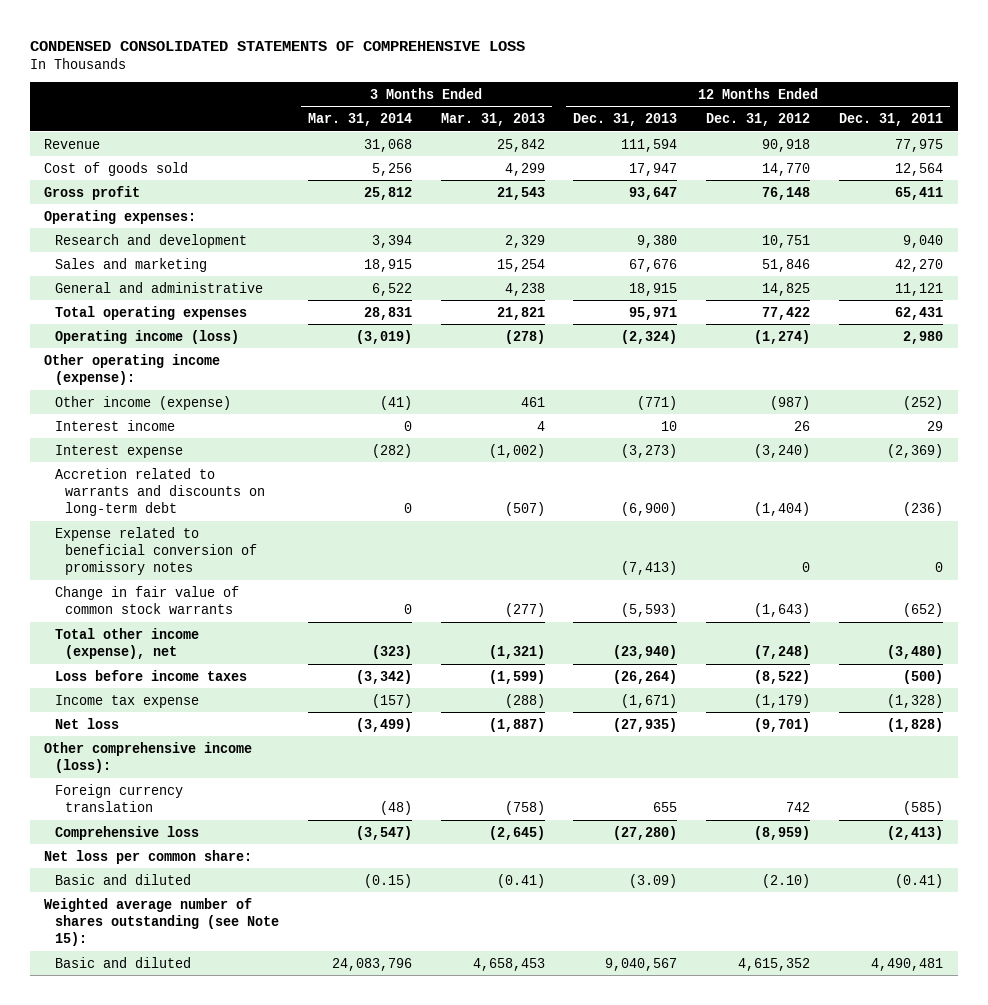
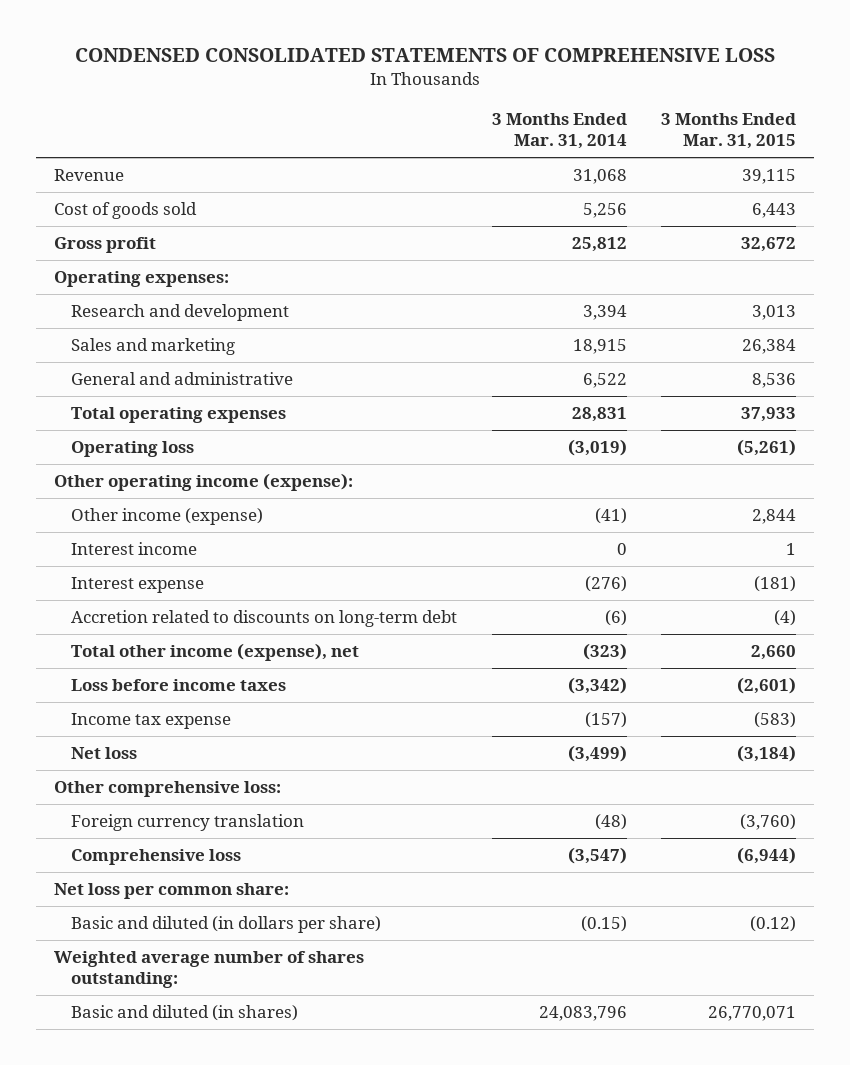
- | 3 Months Ended Mar. 31, 2014 | 3 Months Ended Mar. 31, 2013 | 12 Months Ended Dec. 31, 2013 | 12 Months Ended Dec. 31, 2012 | 12 Months Ended Dec. 31, 2011
+ | 3 Months Ended Mar. 31, 2014 | 3 Months Ended Mar. 31, 2015
- Operating income (loss) | (3,019) | (278) | (2,324) | (1,274) | 2,980
+ Operating loss | (3,019) | (5,261)
- Interest expense | (282) | (1,002) | (3,273) | (3,240) | (2,369)
- Accretion related to warrants and discounts on long-term debt | 0 | (507) | (6,900) | (1,404) | (236)
- Expense related to beneficial conversion of promissory notes | | | (7,413) | 0 | 0
- Change in fair value of common stock warrants | 0 | (277) | (5,593) | (1,643) | (652)
+ Interest expense | (276) | (181)
+ Accretion related to discounts on long-term debt | (6) | (4)
- Other comprehensive income (loss):
+ Other comprehensive loss:
- Basic and diluted | (0.15) | (0.41) | (3.09) | (2.10) | (0.41)
- Weighted average number of shares outstanding (see Note 15):
- Basic and diluted | 24,083,796 | 4,658,453 | 9,040,567 | 4,615,352 | 4,490,481
+ Basic and diluted (in dollars per share) | (0.15) | (0.12)
+ Weighted average number of shares outstanding:
+ Basic and diluted (in shares) | 24,083,796 | 26,770,071

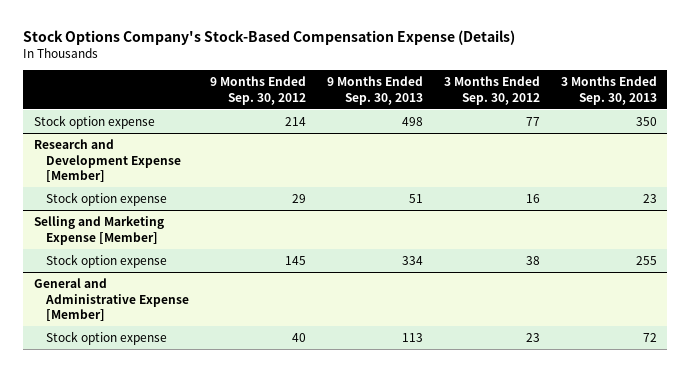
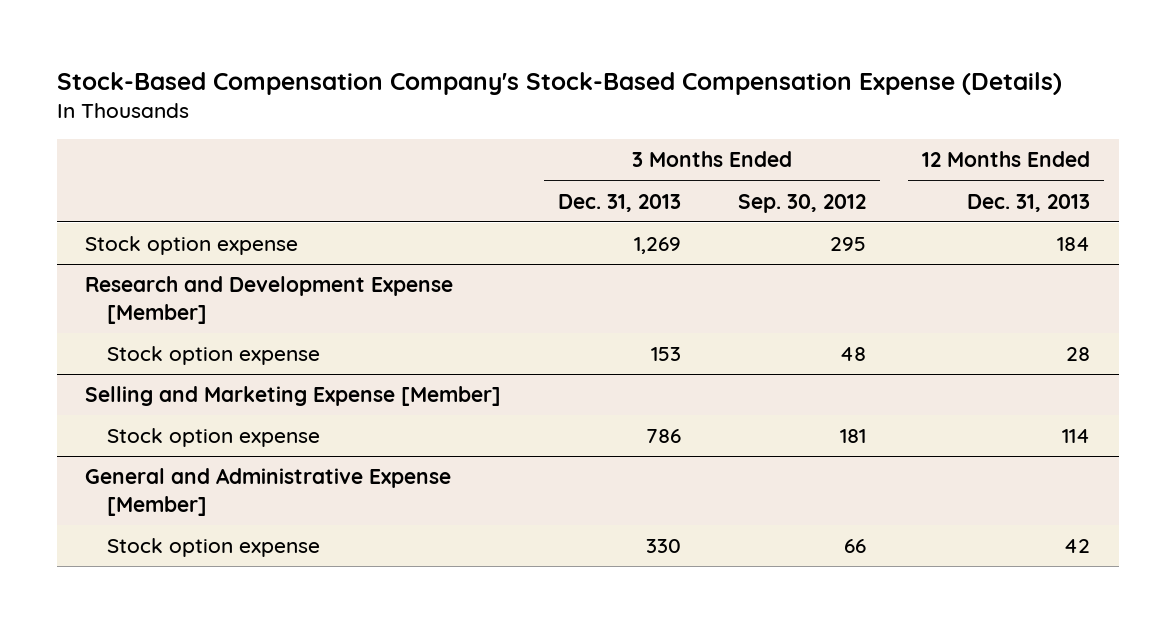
- Stock Options Company's Stock-Based Compensation Expense (Details)
+ Stock-Based Compensation Company's Stock-Based Compensation Expense (Details)
- | 9 Months Ended Sep. 30, 2012 | 9 Months Ended Sep. 30, 2013 | 3 Months Ended Sep. 30, 2012 | 3 Months Ended Sep. 30, 2013
+ | 3 Months Ended Dec. 31, 2013 | 3 Months Ended Sep. 30, 2012 | 12 Months Ended Dec. 31, 2013
- Stock option expense | 214 | 498 | 77 | 350
+ Stock option expense | 1,269 | 295 | 184
@ Research and Development Expense [Member]
- Stock option expense | 29 | 51 | 16 | 23
+ Stock option expense | 153 | 48 | 28
@ Selling and Marketing Expense [Member]
- Stock option expense | 145 | 334 | 38 | 255
+ Stock option expense | 786 | 181 | 114
@ General and Administrative Expense [Member]
- Stock option expense | 40 | 113 | 23 | 72
+ Stock option expense | 330 | 66 | 42

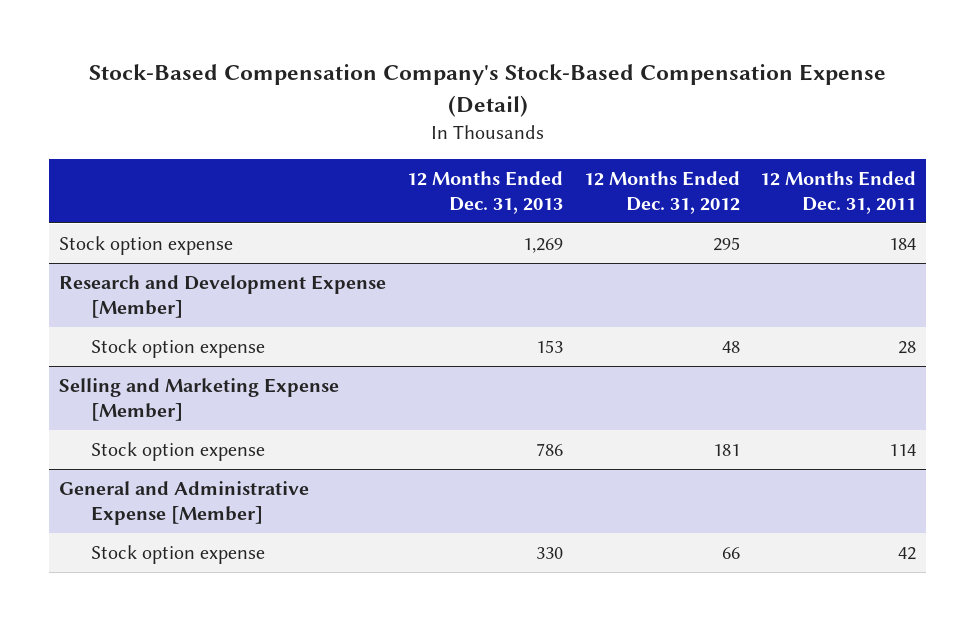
- Stock-Based Compensation Company's Stock-Based Compensation Expense (Details)
+ Stock-Based Compensation Company's Stock-Based Compensation Expense (Detail)
- | 3 Months Ended Dec. 31, 2013 | 3 Months Ended Sep. 30, 2012 | 12 Months Ended Dec. 31, 2013
+ | 12 Months Ended Dec. 31, 2013 | 12 Months Ended Dec. 31, 2012 | 12 Months Ended Dec. 31, 2011
- Stock option expense | 1,269 | 295 | 184
+ Stock option expense | 1,269 | 295 | 184
@ Research and Development Expense [Member]
- Stock option expense | 153 | 48 | 28
+ Stock option expense | 153 | 48 | 28
@ Selling and Marketing Expense [Member]
- Stock option expense | 786 | 181 | 114
+ Stock option expense | 786 | 181 | 114
@ General and Administrative Expense [Member]
- Stock option expense | 330 | 66 | 42
+ Stock option expense | 330 | 66 | 42

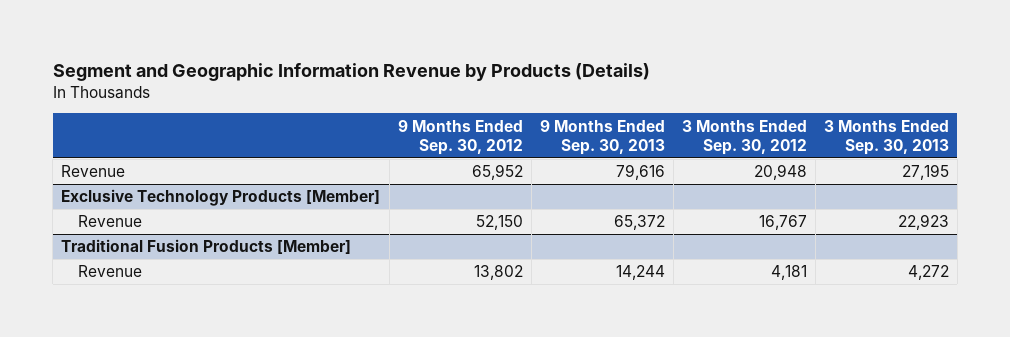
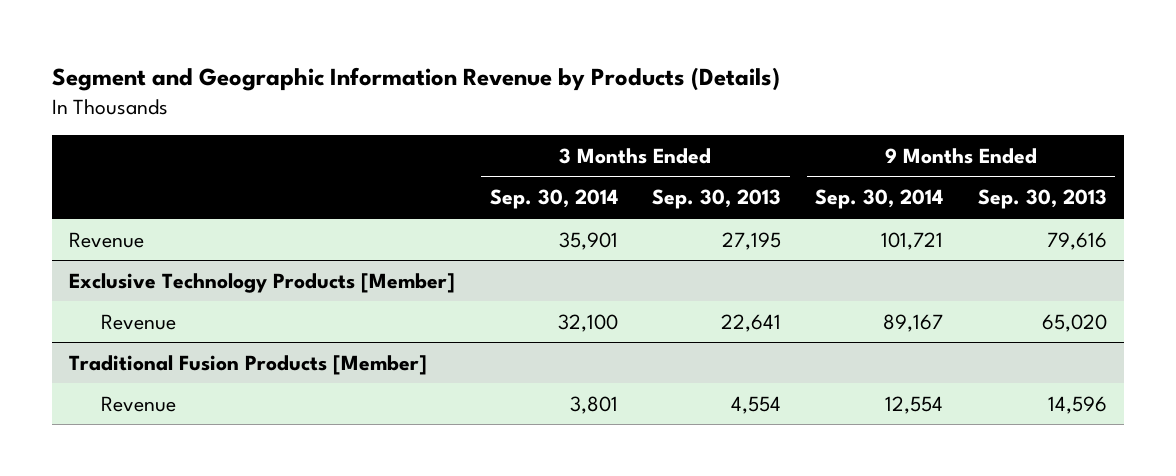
- | 9 Months Ended Sep. 30, 2012 | 9 Months Ended Sep. 30, 2013 | 3 Months Ended Sep. 30, 2012 | 3 Months Ended Sep. 30, 2013
+ | 3 Months Ended Sep. 30, 2014 | 3 Months Ended Sep. 30, 2013 | 9 Months Ended Sep. 30, 2014 | 9 Months Ended Sep. 30, 2013
@ Exclusive Technology Products [Member]
- Revenue | 52,150 | 65,372 | 16,767 | 22,923
+ Revenue | 32,100 | 22,641 | 89,167 | 65,020
@ Traditional Fusion Products [Member]
- Revenue | 13,802 | 14,244 | 4,181 | 4,272
+ Revenue | 3,801 | 4,554 | 12,554 | 14,596

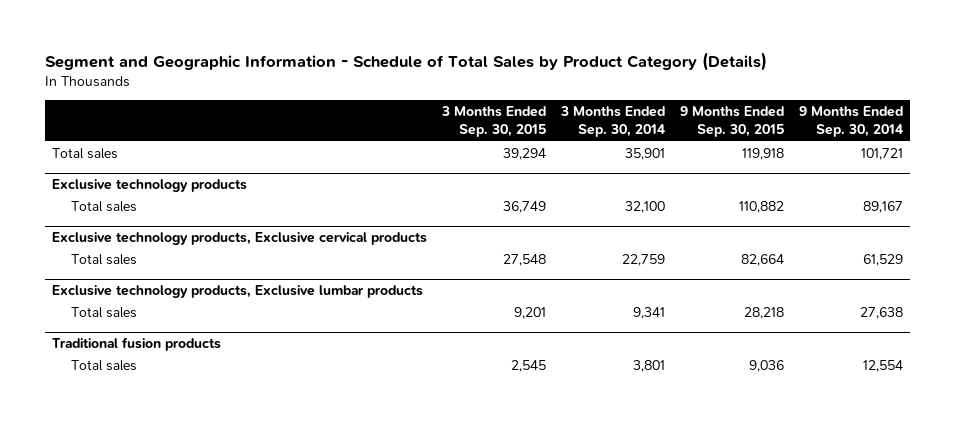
- Segment and Geographic Information Revenue by Products (Details)
+ Segment and Geographic Information - Schedule of Total Sales by Product Category (Details)
- | 3 Months Ended Sep. 30, 2014 | 3 Months Ended Sep. 30, 2013 | 9 Months Ended Sep. 30, 2014 | 9 Months Ended Sep. 30, 2013
+ | 3 Months Ended Sep. 30, 2015 | 3 Months Ended Sep. 30, 2014 | 9 Months Ended Sep. 30, 2015 | 9 Months Ended Sep. 30, 2014
- Revenue | 35,901 | 27,195 | 101,721 | 79,616
- Exclusive Technology Products [Member]
- Revenue | 32,100 | 22,641 | 89,167 | 65,020
- Traditional Fusion Products [Member]
- Revenue | 3,801 | 4,554 | 12,554 | 14,596
+ Total sales | 39,294 | 35,901 | 119,918 | 101,721
+ Exclusive technology products
+ Total sales | 36,749 | 32,100 | 110,882 | 89,167
+ Exclusive technology products, Exclusive cervical products
+ Total sales | 27,548 | 22,759 | 82,664 | 61,529
+ Exclusive technology products, Exclusive lumbar products
+ Total sales | 9,201 | 9,341 | 28,218 | 27,638
+ Traditional fusion products
+ Total sales | 2,545 | 3,801 | 9,036 | 12,554

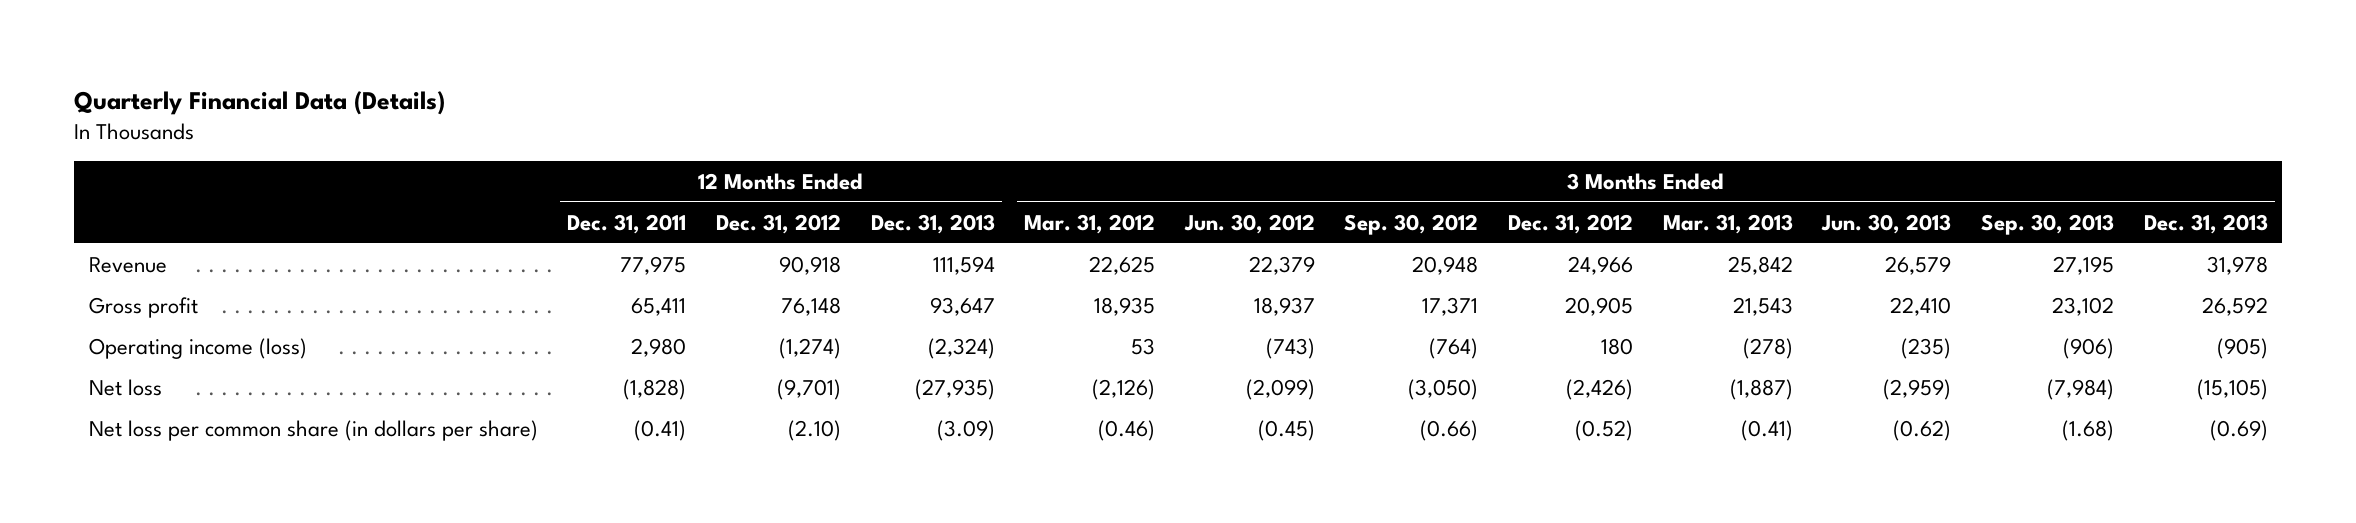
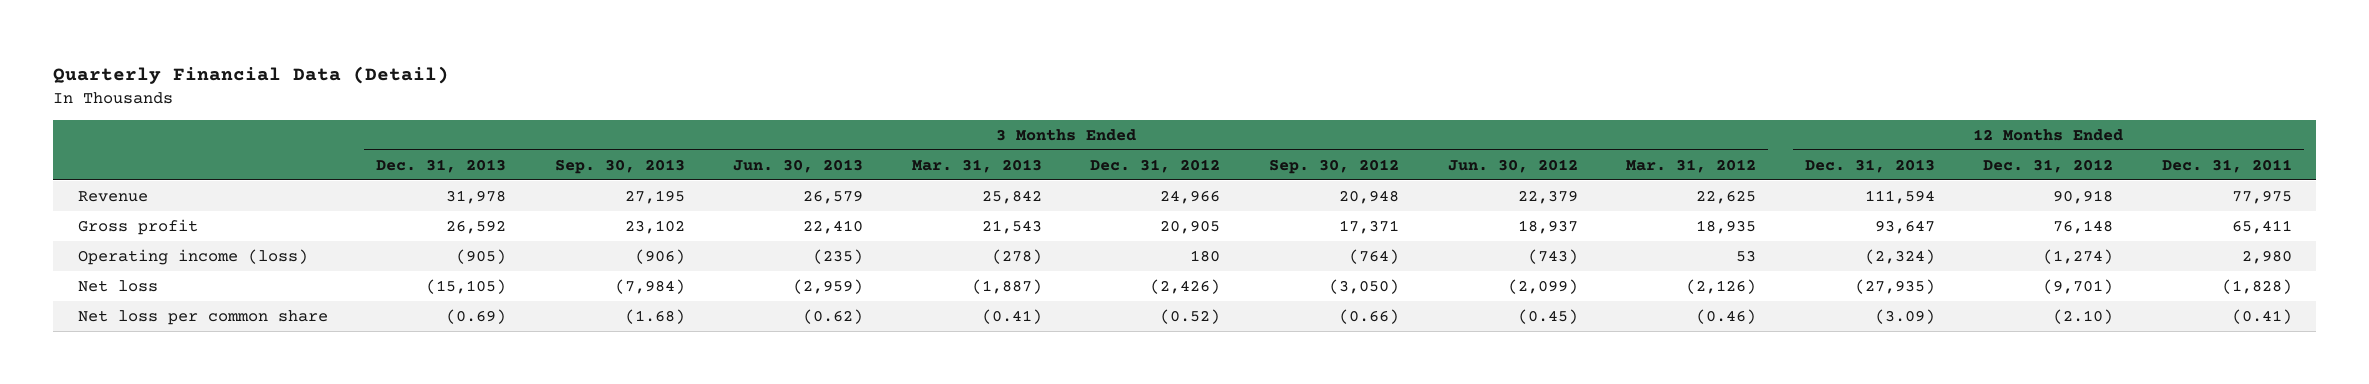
- Quarterly Financial Data (Details)
+ Quarterly Financial Data (Detail)
- | 12 Months Ended Dec. 31, 2011 | 12 Months Ended Dec. 31, 2012 | 12 Months Ended Dec. 31, 2013 | 3 Months Ended Mar. 31, 2012 | 3 Months Ended Jun. 30, 2012 | 3 Months Ended Sep. 30, 2012 | 3 Months Ended Dec. 31, 2012 | 3 Months Ended Mar. 31, 2013 | 3 Months Ended Jun. 30, 2013 | 3 Months Ended Sep. 30, 2013 | 3 Months Ended Dec. 31, 2013
+ | 3 Months Ended Dec. 31, 2013 | 3 Months Ended Sep. 30, 2013 | 3 Months Ended Jun. 30, 2013 | 3 Months Ended Mar. 31, 2013 | 3 Months Ended Dec. 31, 2012 | 3 Months Ended Sep. 30, 2012 | 3 Months Ended Jun. 30, 2012 | 3 Months Ended Mar. 31, 2012 | 12 Months Ended Dec. 31, 2013 | 12 Months Ended Dec. 31, 2012 | 12 Months Ended Dec. 31, 2011
- Net loss per common share (in dollars per share) | (0.41) | (2.10) | (3.09) | (0.46) | (0.45) | (0.66) | (0.52) | (0.41) | (0.62) | (1.68) | (0.69)
+ Net loss per common share | (0.69) | (1.68) | (0.62) | (0.41) | (0.52) | (0.66) | (0.45) | (0.46) | (3.09) | (2.10) | (0.41)

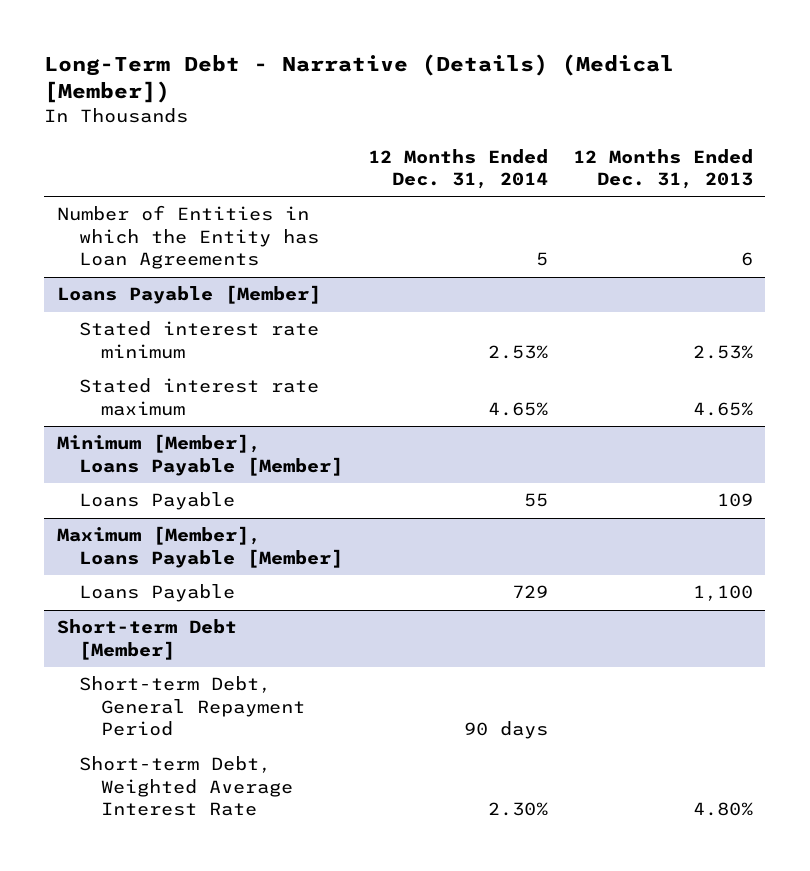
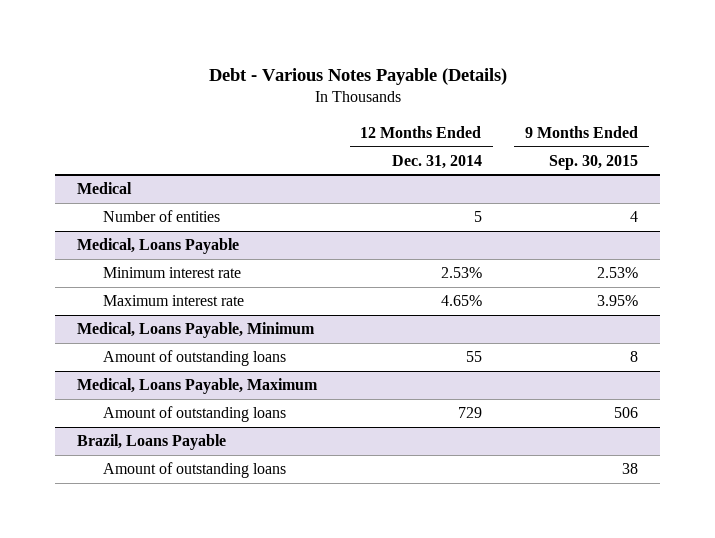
- Long-Term Debt - Narrative (Details) (Medical [Member])
+ Debt - Various Notes Payable (Details)
- | 12 Months Ended Dec. 31, 2014 | 12 Months Ended Dec. 31, 2013
+ | 12 Months Ended Dec. 31, 2014 | 9 Months Ended Sep. 30, 2015
- Number of Entities in which the Entity has Loan Agreements | 5 | 6
- Loans Payable [Member]
- Stated interest rate minimum | 2.53% | 2.53%
- Stated interest rate maximum | 4.65% | 4.65%
- Minimum [Member], Loans Payable [Member]
- Loans Payable | 55 | 109
- Maximum [Member], Loans Payable [Member]
- Loans Payable | 729 | 1,100
- Short-term Debt [Member]
- Short-term Debt, General Repayment Period | 90 days |
- Short-term Debt, Weighted Average Interest Rate | 2.30% | 4.80%
+ Medical
+ Number of entities | 5 | 4
+ Medical, Loans Payable
+ Minimum interest rate | 2.53% | 2.53%
+ Maximum interest rate | 4.65% | 3.95%
+ Medical, Loans Payable, Minimum
+ Amount of outstanding loans | 55 | 8
+ Medical, Loans Payable, Maximum
+ Amount of outstanding loans | 729 | 506
+ Brazil, Loans Payable
+ Amount of outstanding loans | | 38

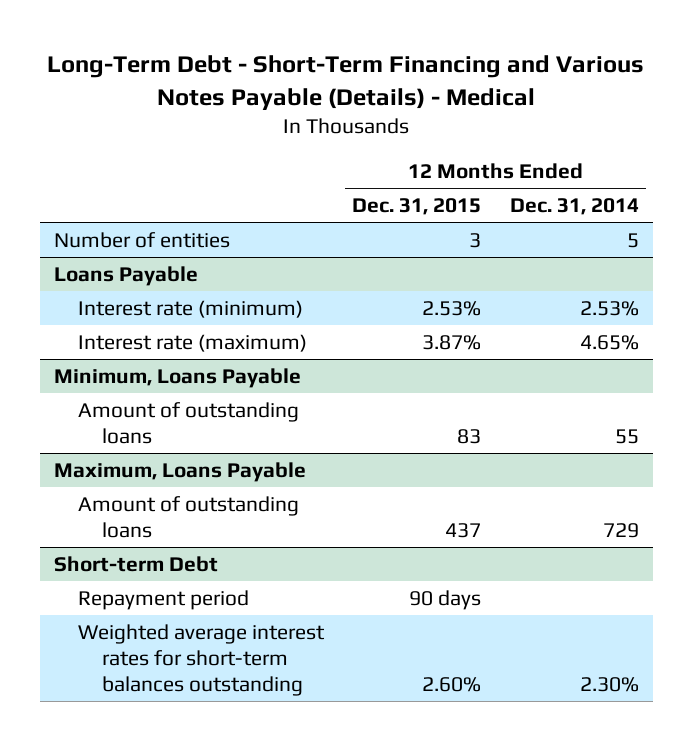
- Debt - Various Notes Payable (Details)
+ Long-Term Debt - Short-Term Financing and Various Notes Payable (Details) - Medical
- | 12 Months Ended Dec. 31, 2014 | 9 Months Ended Sep. 30, 2015
+ | 12 Months Ended Dec. 31, 2015 | 12 Months Ended Dec. 31, 2014
- Medical
- Medical, Loans Payable
- Minimum interest rate | 2.53% | 2.53%
- Maximum interest rate | 4.65% | 3.95%
- Medical, Loans Payable, Minimum
+ Loans Payable
+ Interest rate (minimum) | 2.53% | 2.53%
+ Interest rate (maximum) | 3.87% | 4.65%
+ Minimum, Loans Payable
- Medical, Loans Payable, Maximum
+ Maximum, Loans Payable
- Brazil, Loans Payable
- Amount of outstanding loans | | 38
+ Short-term Debt
+ Repayment period | 90 days |
+ Weighted average interest rates for short-term balances outstanding | 2.60% | 2.30%

